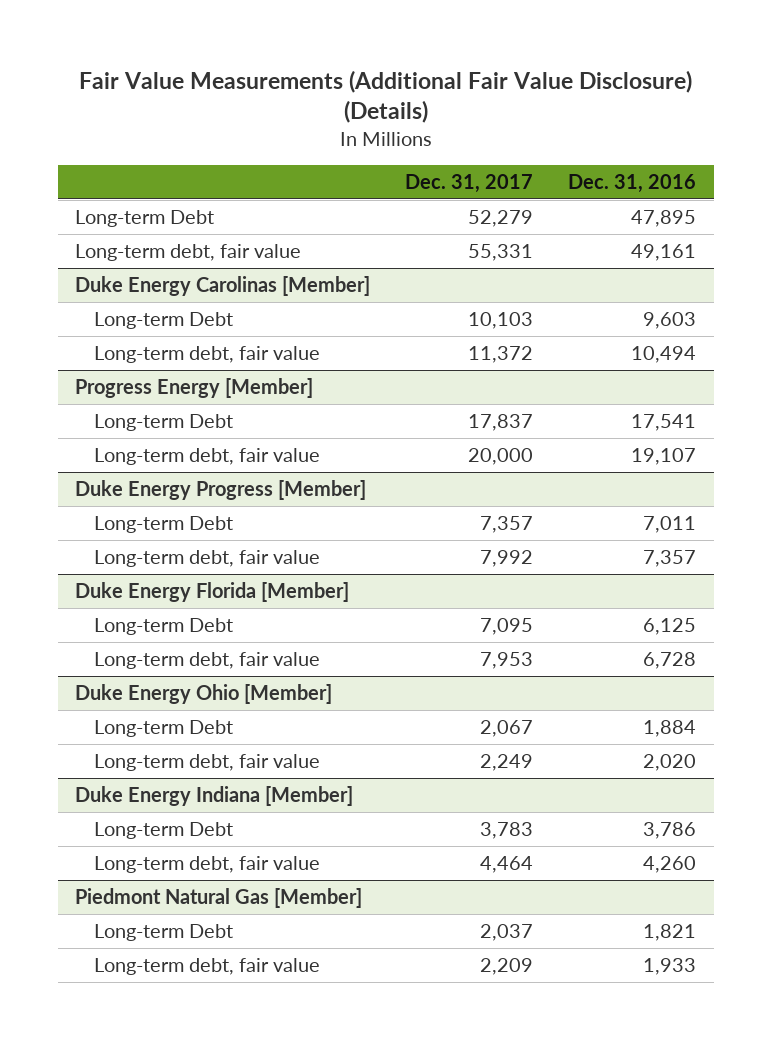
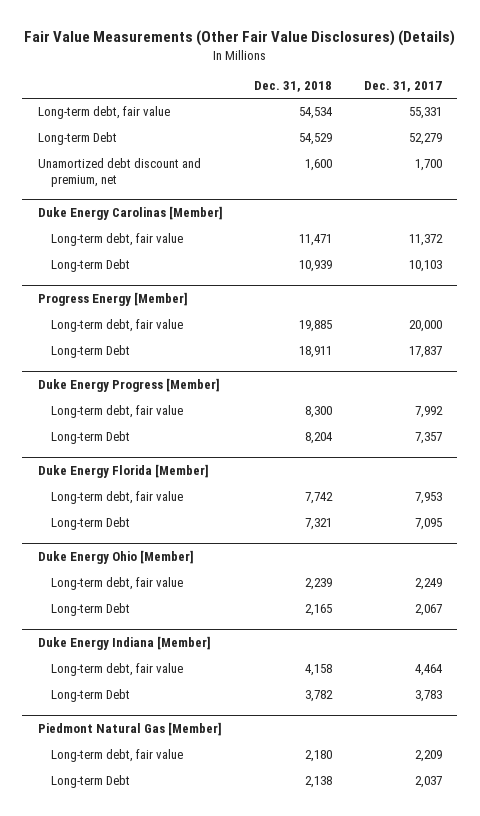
- Fair Value Measurements (Additional Fair Value Disclosure) (Details)
+ Fair Value Measurements (Other Fair Value Disclosures) (Details)
- | Dec. 31, 2017 | Dec. 31, 2016
+ | Dec. 31, 2018 | Dec. 31, 2017
moved down: Long-term Debt | 54,529 | 52,279
+ Unamortized debt discount and premium, net | 1,600 | 1,700
@ Duke Energy Carolinas [Member]
moved down: Long-term Debt | 10,939 | 10,103
@ Progress Energy [Member]
moved down: Long-term Debt | 18,911 | 17,837
@ Duke Energy Progress [Member]
moved down: Long-term Debt | 8,204 | 7,357
@ Duke Energy Florida [Member]
moved down: Long-term Debt | 7,321 | 7,095
@ Duke Energy Ohio [Member]
moved down: Long-term Debt | 2,165 | 2,067
@ Duke Energy Indiana [Member]
moved down: Long-term Debt | 3,782 | 3,783
@ Piedmont Natural Gas [Member]
moved down: Long-term Debt | 2,138 | 2,037

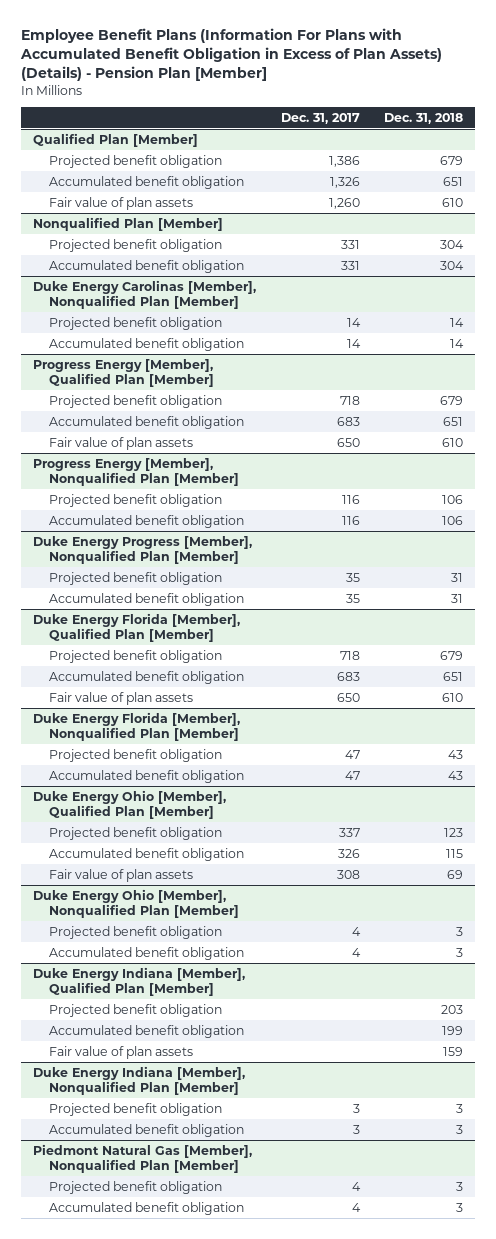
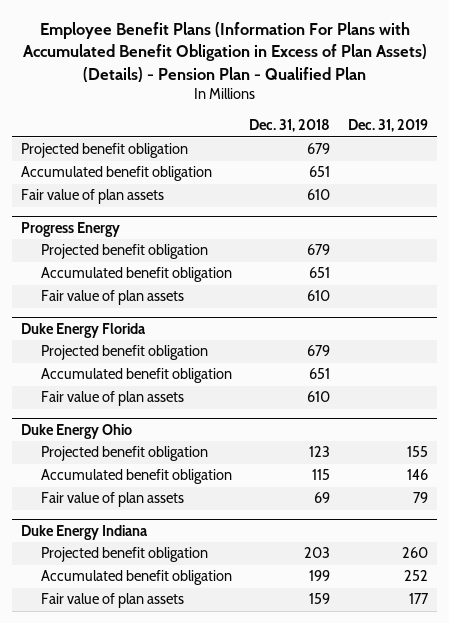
- Employee Benefit Plans (Information For Plans with Accumulated Benefit Obligation in Excess of Plan Assets) (Details) - Pension Plan [Member]
+ Employee Benefit Plans (Information For Plans with Accumulated Benefit Obligation in Excess of Plan Assets) (Details) - Pension Plan - Qualified Plan
- | Dec. 31, 2017 | Dec. 31, 2018
+ | Dec. 31, 2018 | Dec. 31, 2019
- Qualified Plan [Member]
- Nonqualified Plan [Member]
- Projected benefit obligation | 331 | 304
- Accumulated benefit obligation | 331 | 304
- Duke Energy Carolinas [Member], Nonqualified Plan [Member]
- Projected benefit obligation | 14 | 14
- Accumulated benefit obligation | 14 | 14
- Progress Energy [Member], Qualified Plan [Member]
+ Progress Energy
- Progress Energy [Member], Nonqualified Plan [Member]
- Projected benefit obligation | 116 | 106
- Accumulated benefit obligation | 116 | 106
- Duke Energy Progress [Member], Nonqualified Plan [Member]
- Projected benefit obligation | 35 | 31
- Accumulated benefit obligation | 35 | 31
- Duke Energy Florida [Member], Qualified Plan [Member]
+ Duke Energy Florida
- Duke Energy Florida [Member], Nonqualified Plan [Member]
- Projected benefit obligation | 47 | 43
- Accumulated benefit obligation | 47 | 43
- Duke Energy Ohio [Member], Qualified Plan [Member]
+ Duke Energy Ohio
- Duke Energy Ohio [Member], Nonqualified Plan [Member]
- Projected benefit obligation | 4 | 3
- Accumulated benefit obligation | 4 | 3
- Duke Energy Indiana [Member], Qualified Plan [Member]
+ Duke Energy Indiana
- Duke Energy Indiana [Member], Nonqualified Plan [Member]
- Projected benefit obligation | 3 | 3
- Accumulated benefit obligation | 3 | 3
- Piedmont Natural Gas [Member], Nonqualified Plan [Member]
- Projected benefit obligation | 4 | 3
- Accumulated benefit obligation | 4 | 3

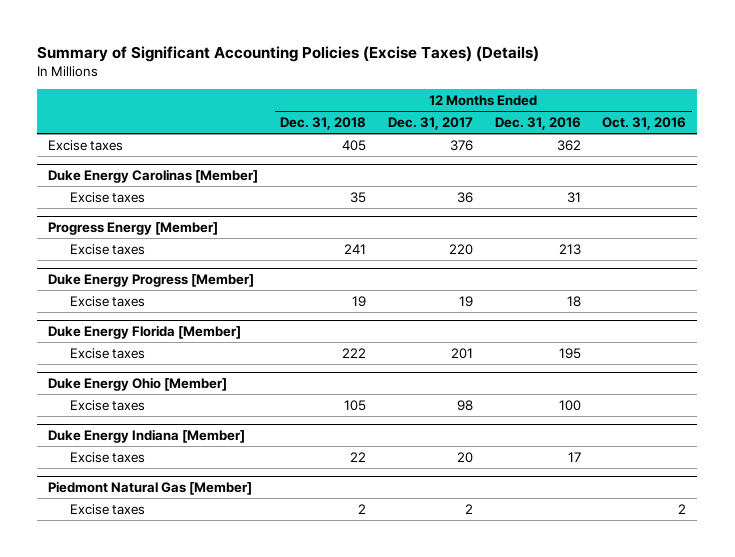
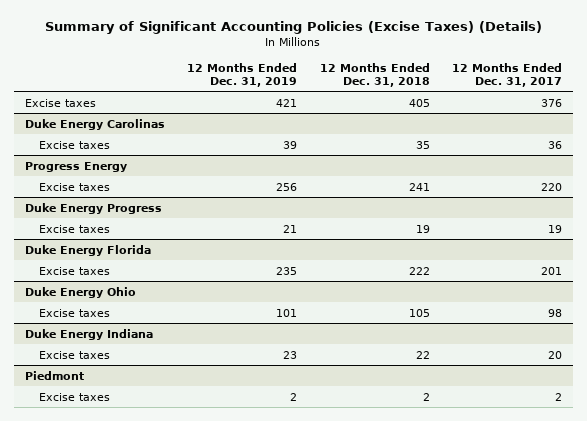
- | 12 Months Ended Dec. 31, 2018 | 12 Months Ended Dec. 31, 2017 | 12 Months Ended Dec. 31, 2016 | 12 Months Ended Oct. 31, 2016
+ | 12 Months Ended Dec. 31, 2019 | 12 Months Ended Dec. 31, 2018 | 12 Months Ended Dec. 31, 2017
- Duke Energy Carolinas [Member]
+ Duke Energy Carolinas
- Progress Energy [Member]
+ Progress Energy
- Duke Energy Progress [Member]
+ Duke Energy Progress
- Duke Energy Florida [Member]
+ Duke Energy Florida
- Duke Energy Ohio [Member]
+ Duke Energy Ohio
- Duke Energy Indiana [Member]
+ Duke Energy Indiana
- Piedmont Natural Gas [Member]
+ Piedmont

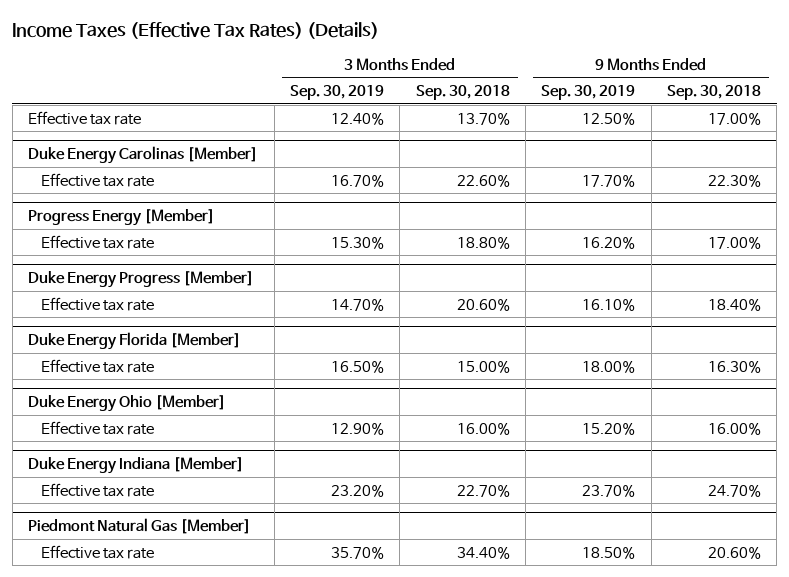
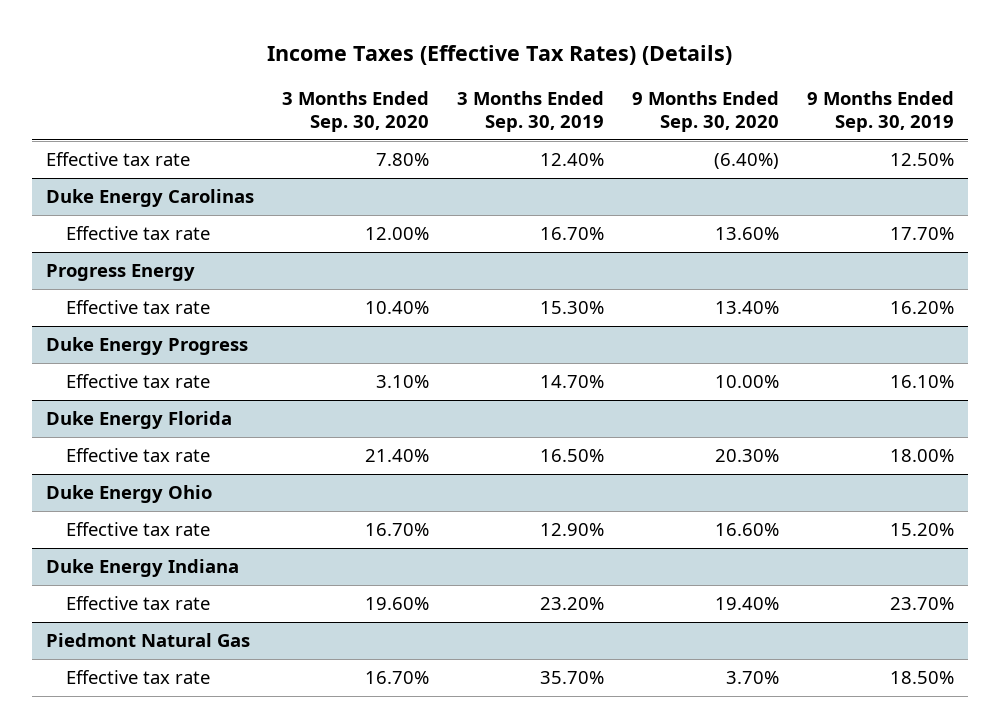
- | 3 Months Ended Sep. 30, 2019 | 3 Months Ended Sep. 30, 2018 | 9 Months Ended Sep. 30, 2019 | 9 Months Ended Sep. 30, 2018
+ | 3 Months Ended Sep. 30, 2020 | 3 Months Ended Sep. 30, 2019 | 9 Months Ended Sep. 30, 2020 | 9 Months Ended Sep. 30, 2019
- Duke Energy Carolinas [Member]
+ Duke Energy Carolinas
- Progress Energy [Member]
+ Progress Energy
- Duke Energy Progress [Member]
+ Duke Energy Progress
- Duke Energy Florida [Member]
+ Duke Energy Florida
- Duke Energy Ohio [Member]
+ Duke Energy Ohio
- Duke Energy Indiana [Member]
+ Duke Energy Indiana
- Piedmont Natural Gas [Member]
+ Piedmont Natural Gas

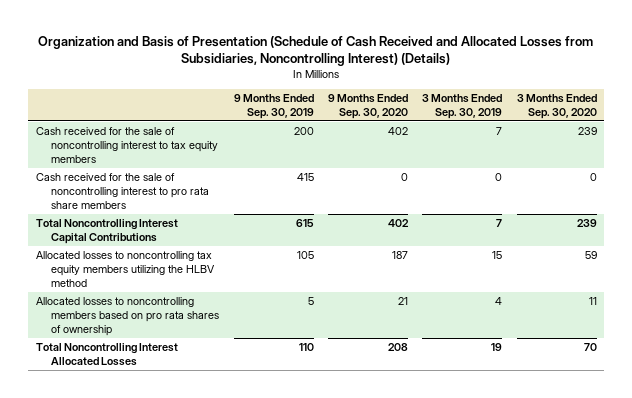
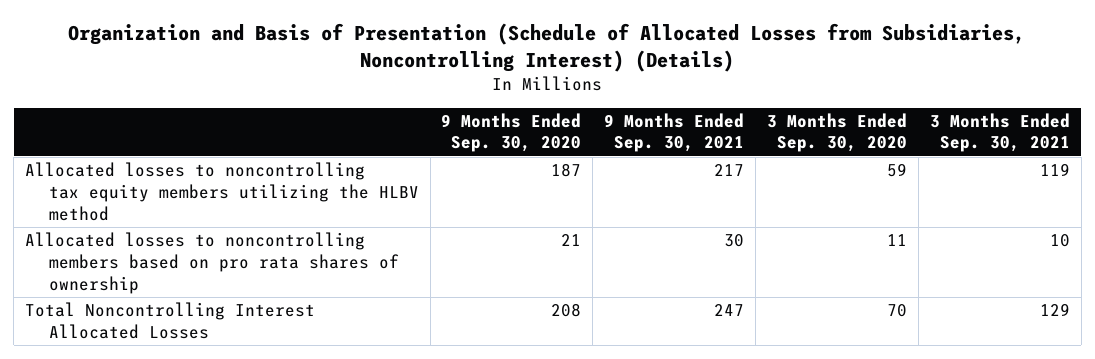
- Organization and Basis of Presentation (Schedule of Cash Received and Allocated Losses from Subsidiaries, Noncontrolling Interest) (Details)
+ Organization and Basis of Presentation (Schedule of Allocated Losses from Subsidiaries, Noncontrolling Interest) (Details)
- | 9 Months Ended Sep. 30, 2019 | 9 Months Ended Sep. 30, 2020 | 3 Months Ended Sep. 30, 2019 | 3 Months Ended Sep. 30, 2020
+ | 9 Months Ended Sep. 30, 2020 | 9 Months Ended Sep. 30, 2021 | 3 Months Ended Sep. 30, 2020 | 3 Months Ended Sep. 30, 2021
- Cash received for the sale of noncontrolling interest to tax equity members | 200 | 402 | 7 | 239
- Cash received for the sale of noncontrolling interest to pro rata share members | 415 | 0 | 0 | 0
- Total Noncontrolling Interest Capital Contributions | 615 | 402 | 7 | 239

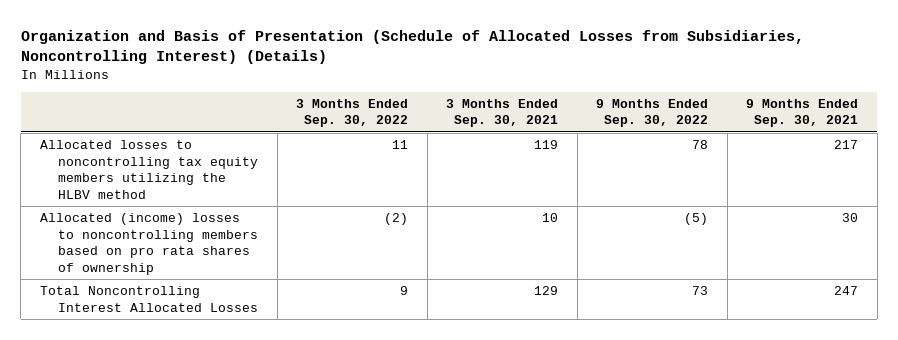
- | 9 Months Ended Sep. 30, 2020 | 9 Months Ended Sep. 30, 2021 | 3 Months Ended Sep. 30, 2020 | 3 Months Ended Sep. 30, 2021
+ | 3 Months Ended Sep. 30, 2022 | 3 Months Ended Sep. 30, 2021 | 9 Months Ended Sep. 30, 2022 | 9 Months Ended Sep. 30, 2021
- Allocated losses to noncontrolling members based on pro rata shares of ownership | 21 | 30 | 11 | 10
+ Allocated (income) losses to noncontrolling members based on pro rata shares of ownership | (2) | 10 | (5) | 30

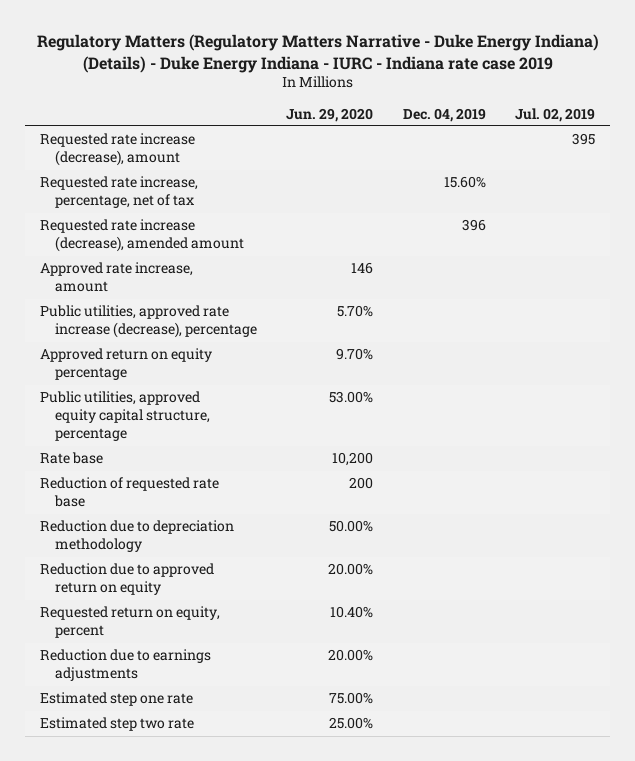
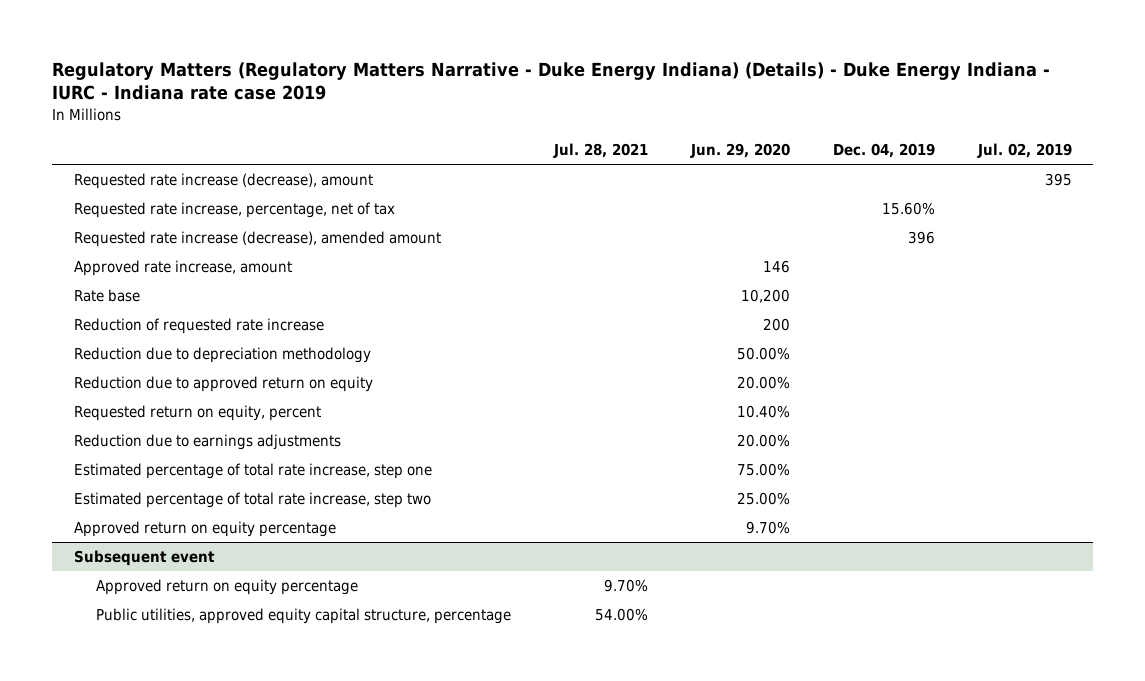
- | Jun. 29, 2020 | Dec. 04, 2019 | Jul. 02, 2019
+ | Jul. 28, 2021 | Jun. 29, 2020 | Dec. 04, 2019 | Jul. 02, 2019
- Public utilities, approved rate increase (decrease), percentage | 5.70% | |
- Public utilities, approved equity capital structure, percentage | 53.00% | |
- Reduction of requested rate base | 200 | |
+ Reduction of requested rate increase | | 200 | |
- Estimated step one rate | 75.00% | |
- Estimated step two rate | 25.00% | |
+ Estimated percentage of total rate increase, step one | | 75.00% | |
+ Estimated percentage of total rate increase, step two | | 25.00% | |
moved down: Approved return on equity percentage | | 9.70% | |
+ Subsequent event
+ Approved return on equity percentage | 9.70% | | |
+ Public utilities, approved equity capital structure, percentage | 54.00% | | |

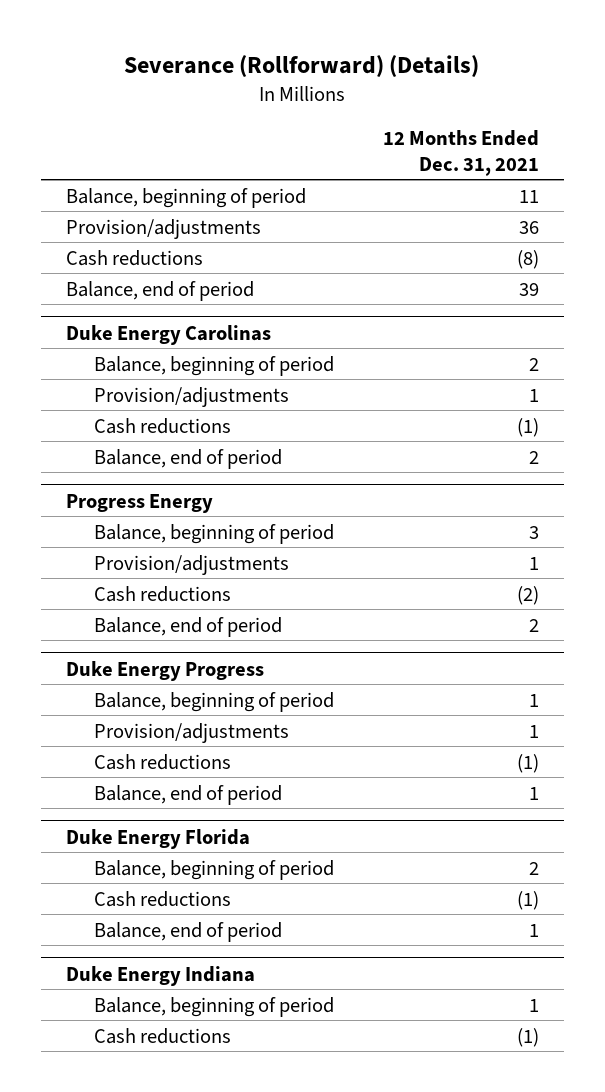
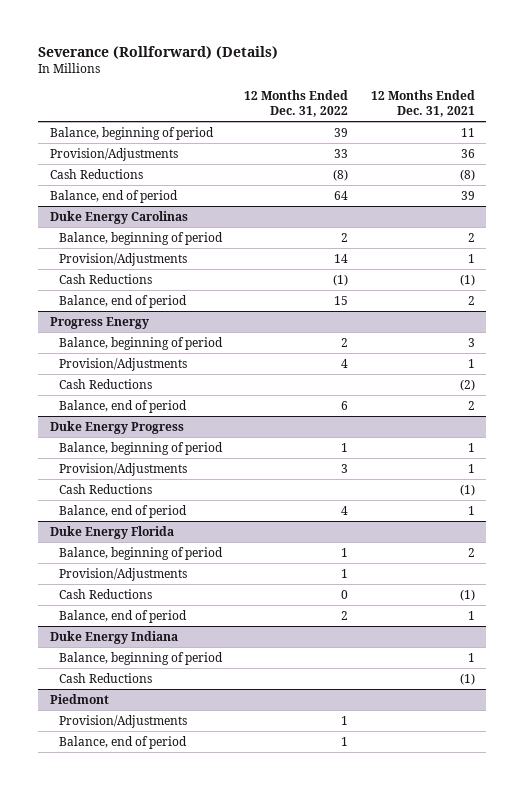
- | 12 Months Ended Dec. 31, 2021
+ | 12 Months Ended Dec. 31, 2022 | 12 Months Ended Dec. 31, 2021
- Provision/adjustments | 36
- Cash reductions | (8)
+ Provision/Adjustments | 33 | 36
+ Cash Reductions | (8) | (8)
@ Duke Energy Carolinas
- Provision/adjustments | 1
- Cash reductions | (1)
+ Provision/Adjustments | 14 | 1
+ Cash Reductions | (1) | (1)
@ Progress Energy
- Provision/adjustments | 1
- Cash reductions | (2)
+ Provision/Adjustments | 4 | 1
+ Cash Reductions | | (2)
@ Duke Energy Progress
- Provision/adjustments | 1
- Cash reductions | (1)
+ Provision/Adjustments | 3 | 1
+ Cash Reductions | | (1)
@ Duke Energy Florida
- Cash reductions | (1)
+ Provision/Adjustments | 1 |
+ Cash Reductions | 0 | (1)
@ Duke Energy Indiana
- Cash reductions | (1)
+ Cash Reductions | | (1)
+ Piedmont
+ Provision/Adjustments | 1 |
+ Balance, end of period | 1 |

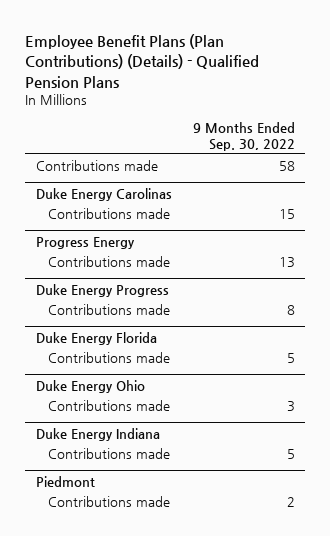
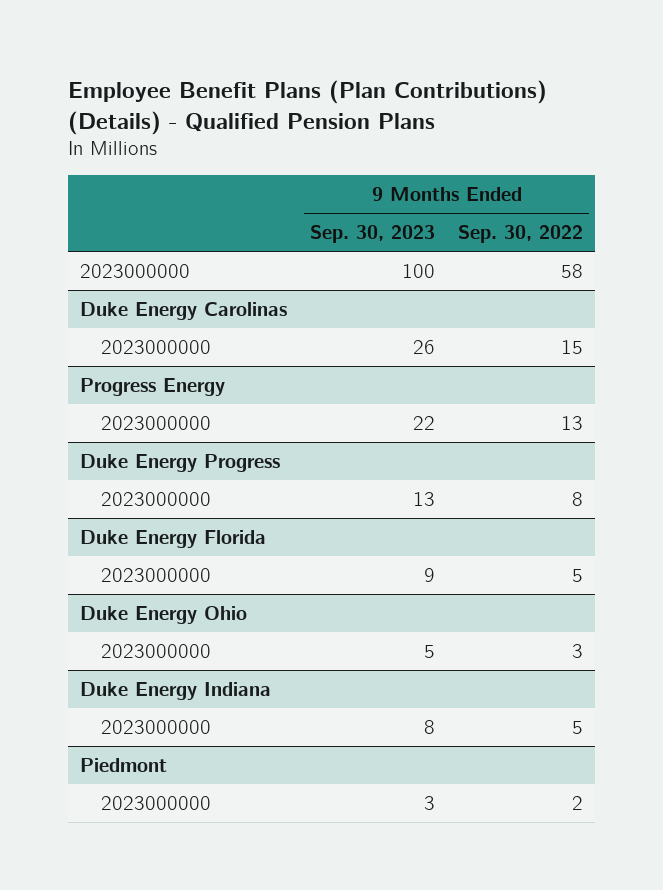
- | 9 Months Ended Sep. 30, 2022
+ | 9 Months Ended Sep. 30, 2023 | 9 Months Ended Sep. 30, 2022
- Contributions made | 58
+ 2023000000 | 100 | 58
@ Duke Energy Carolinas
- Contributions made | 15
+ 2023000000 | 26 | 15
@ Progress Energy
- Contributions made | 13
+ 2023000000 | 22 | 13
@ Duke Energy Progress
- Contributions made | 8
+ 2023000000 | 13 | 8
@ Duke Energy Florida
- Contributions made | 5
+ 2023000000 | 9 | 5
@ Duke Energy Ohio
- Contributions made | 3
+ 2023000000 | 5 | 3
@ Duke Energy Indiana
- Contributions made | 5
+ 2023000000 | 8 | 5
@ Piedmont
- Contributions made | 2
+ 2023000000 | 3 | 2

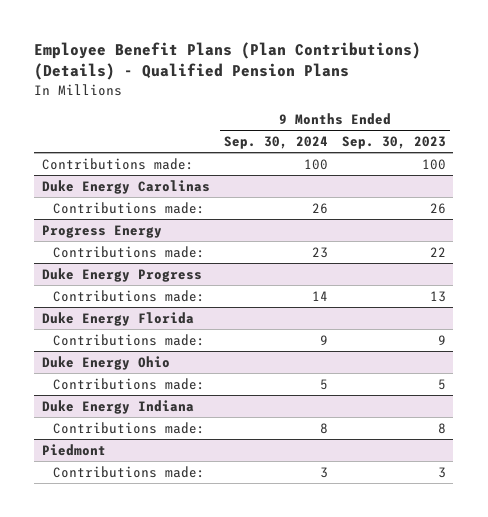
- | 9 Months Ended Sep. 30, 2023 | 9 Months Ended Sep. 30, 2022
+ | 9 Months Ended Sep. 30, 2024 | 9 Months Ended Sep. 30, 2023
- 2023000000 | 100 | 58
+ Contributions made: | 100 | 100
@ Duke Energy Carolinas
- 2023000000 | 26 | 15
+ Contributions made: | 26 | 26
@ Progress Energy
- 2023000000 | 22 | 13
+ Contributions made: | 23 | 22
@ Duke Energy Progress
- 2023000000 | 13 | 8
+ Contributions made: | 14 | 13
@ Duke Energy Florida
- 2023000000 | 9 | 5
+ Contributions made: | 9 | 9
@ Duke Energy Ohio
- 2023000000 | 5 | 3
+ Contributions made: | 5 | 5
@ Duke Energy Indiana
- 2023000000 | 8 | 5
+ Contributions made: | 8 | 8
@ Piedmont
- 2023000000 | 3 | 2
+ Contributions made: | 3 | 3

